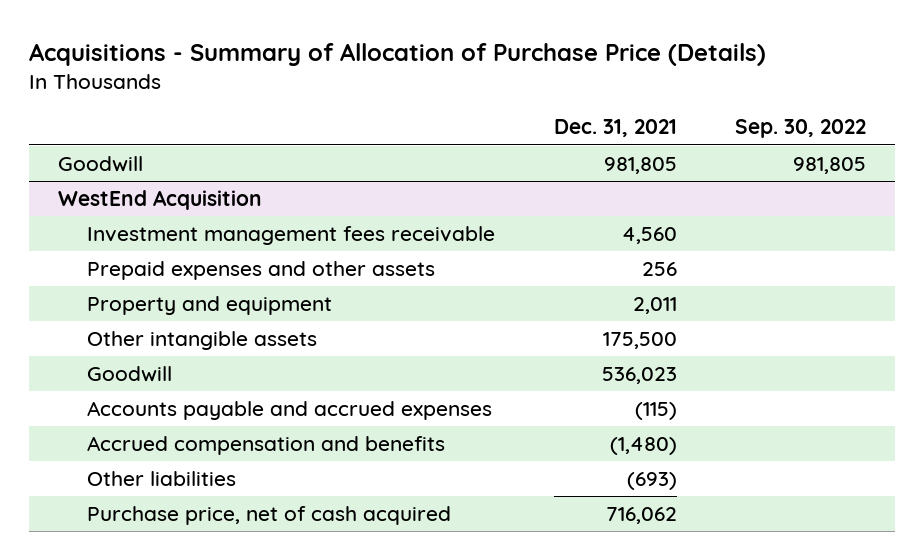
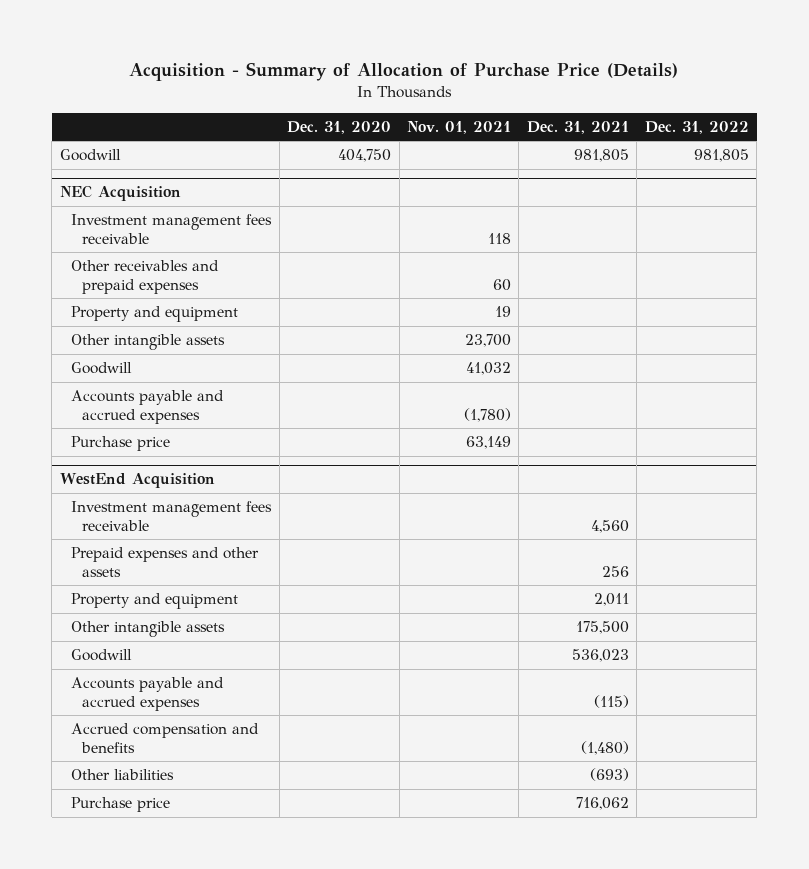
- Acquisitions - Summary of Allocation of Purchase Price (Details)
+ Acquisition - Summary of Allocation of Purchase Price (Details)
- | Dec. 31, 2021 | Sep. 30, 2022
+ | Dec. 31, 2020 | Nov. 01, 2021 | Dec. 31, 2021 | Dec. 31, 2022
+ NEC Acquisition
+ Investment management fees receivable | | 118 | |
+ Other receivables and prepaid expenses | | 60 | |
+ Property and equipment | | 19 | |
+ Other intangible assets | | 23,700 | |
+ Goodwill | | 41,032 | |
+ Accounts payable and accrued expenses | | (1,780) | |
+ Purchase price | | 63,149 | |
@ WestEnd Acquisition
- Purchase price, net of cash acquired | 716,062 |
+ Purchase price | | | 716,062 |

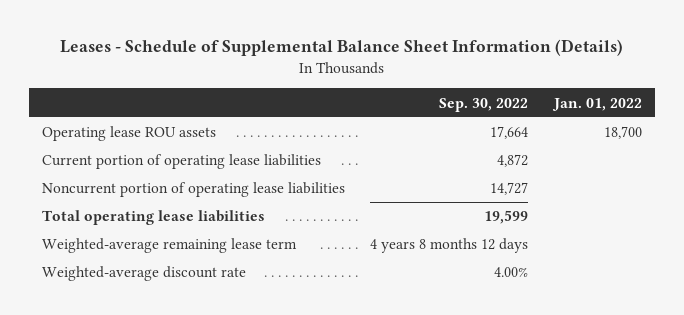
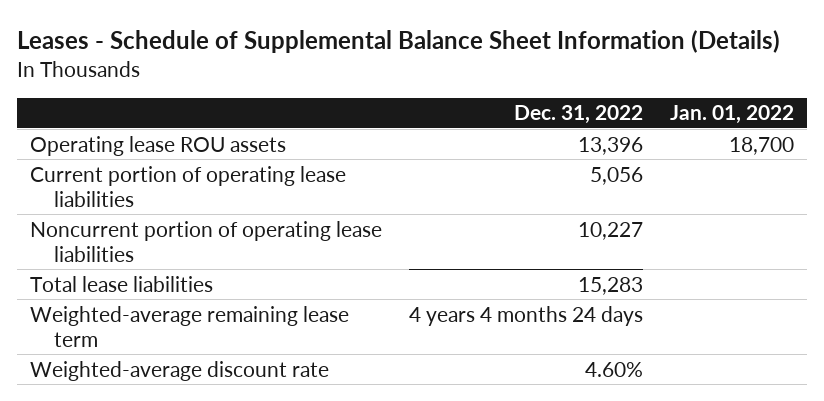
- | Sep. 30, 2022 | Jan. 01, 2022
+ | Dec. 31, 2022 | Jan. 01, 2022
- Total operating lease liabilities | 19,599 |
+ Total lease liabilities | 15,283 |

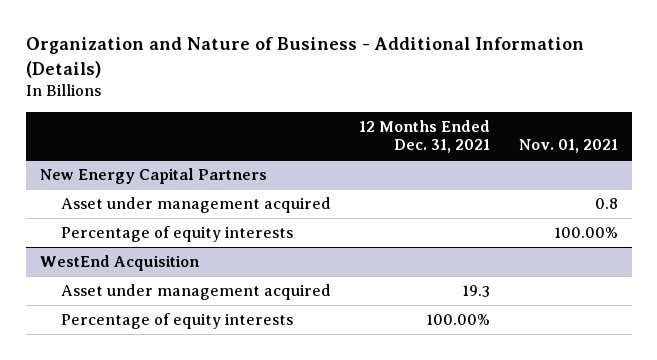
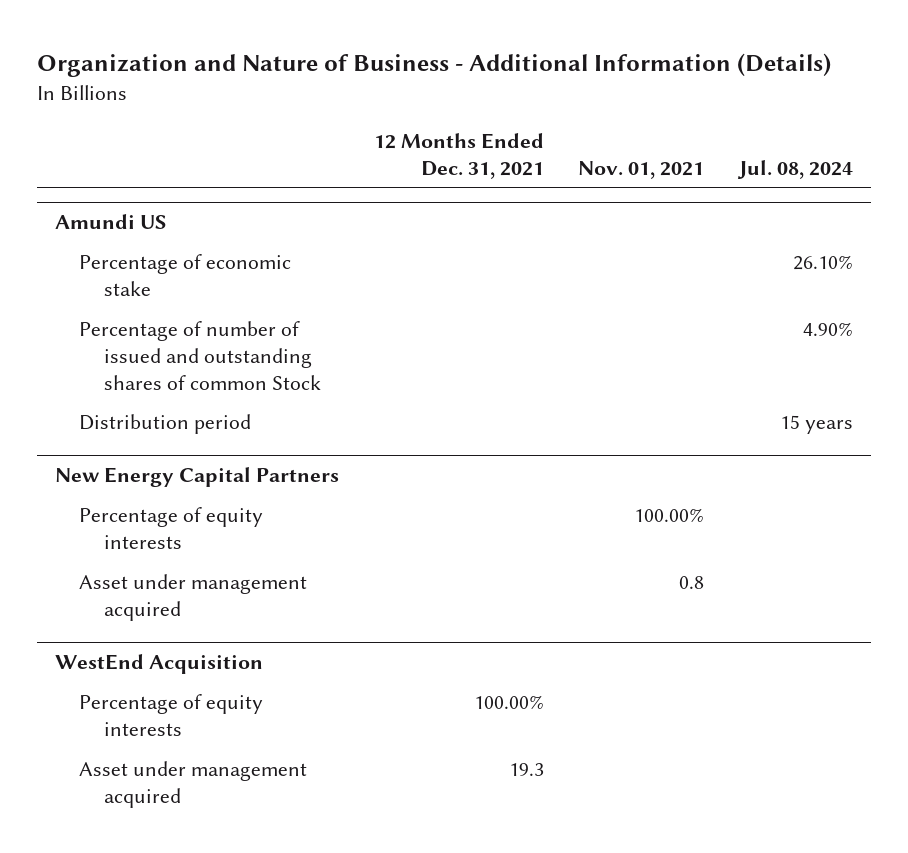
- | 12 Months Ended Dec. 31, 2021 | Nov. 01, 2021
+ | 12 Months Ended Dec. 31, 2021 | Nov. 01, 2021 | Jul. 08, 2024
+ Amundi US
+ Percentage of economic stake | | | 26.10%
+ Percentage of number of issued and outstanding shares of common Stock | | | 4.90%
+ Distribution period | | | 15 years
@ New Energy Capital Partners
moved down: Asset under management acquired | | 0.8 |
@ WestEnd Acquisition
moved down: Asset under management acquired | 19.3 | |

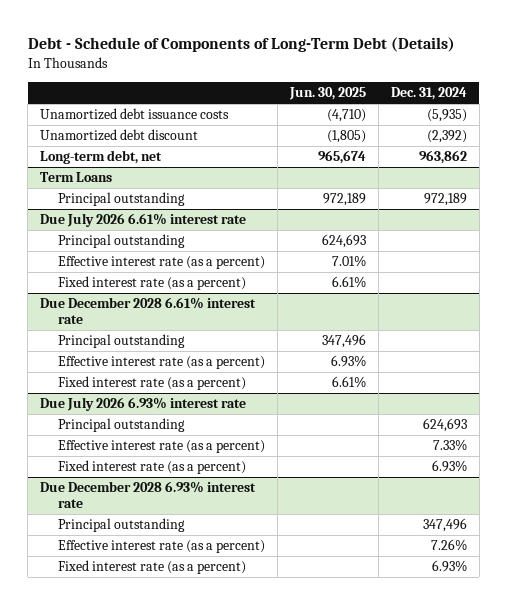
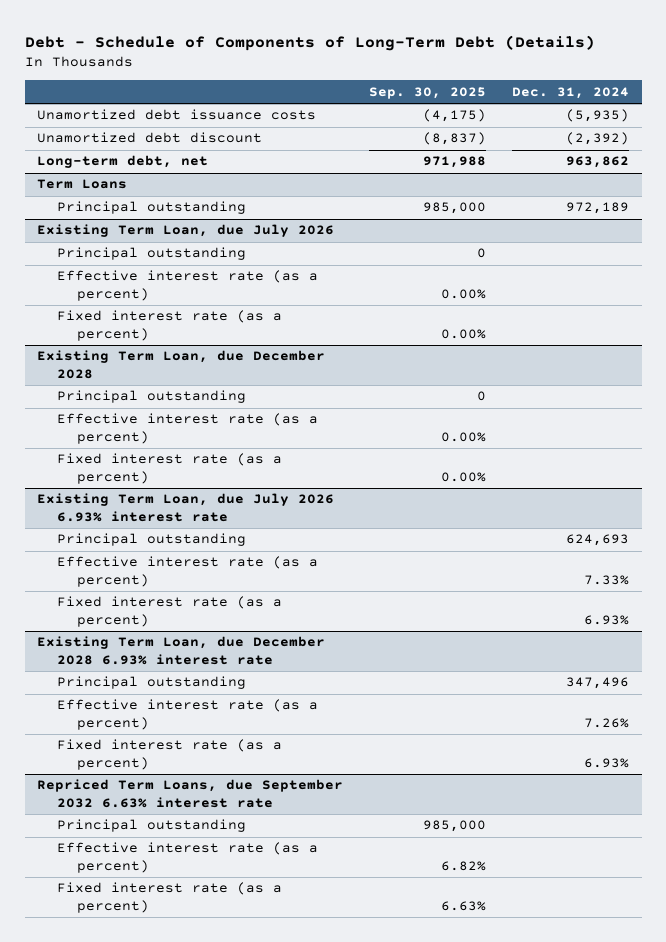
- | Jun. 30, 2025 | Dec. 31, 2024
+ | Sep. 30, 2025 | Dec. 31, 2024
- Due July 2026 6.61% interest rate
- Principal outstanding | 624,693 |
- Effective interest rate (as a percent) | 7.01% |
- Fixed interest rate (as a percent) | 6.61% |
- Due December 2028 6.61% interest rate
- Principal outstanding | 347,496 |
- Effective interest rate (as a percent) | 6.93% |
- Fixed interest rate (as a percent) | 6.61% |
- Due July 2026 6.93% interest rate
+ Existing Term Loan, due July 2026
+ Principal outstanding | 0 |
+ Effective interest rate (as a percent) | 0.00% |
+ Fixed interest rate (as a percent) | 0.00% |
+ Existing Term Loan, due December 2028
+ Principal outstanding | 0 |
+ Effective interest rate (as a percent) | 0.00% |
+ Fixed interest rate (as a percent) | 0.00% |
+ Existing Term Loan, due July 2026 6.93% interest rate
- Due December 2028 6.93% interest rate
+ Existing Term Loan, due December 2028 6.93% interest rate
+ Repriced Term Loans, due September 2032 6.63% interest rate
+ Principal outstanding | 985,000 |
+ Effective interest rate (as a percent) | 6.82% |
+ Fixed interest rate (as a percent) | 6.63% |

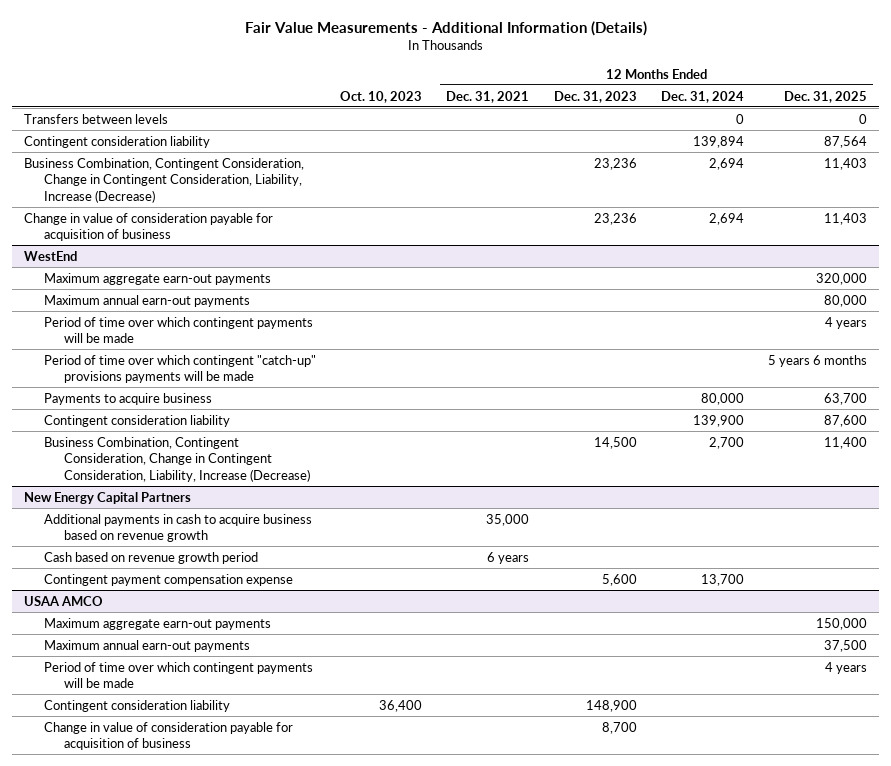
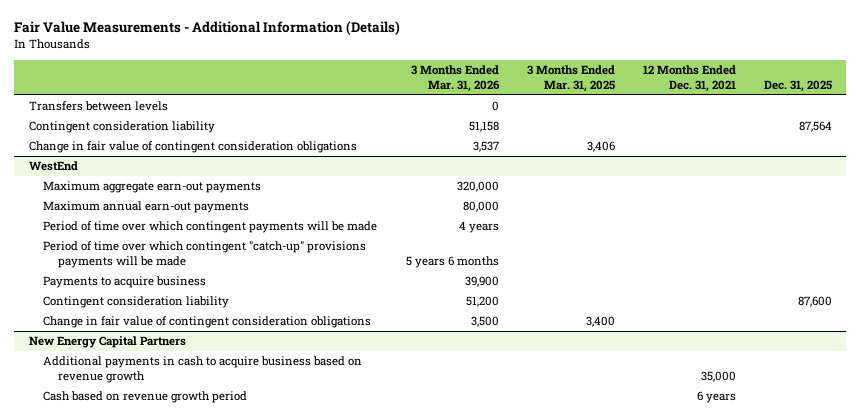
- | Oct. 10, 2023 | 12 Months Ended Dec. 31, 2021 | 12 Months Ended Dec. 31, 2023 | 12 Months Ended Dec. 31, 2024 | 12 Months Ended Dec. 31, 2025
+ | 3 Months Ended Mar. 31, 2026 | 3 Months Ended Mar. 31, 2025 | 12 Months Ended Dec. 31, 2021 | Dec. 31, 2025
- Business Combination, Contingent Consideration, Change in Contingent Consideration, Liability, Increase (Decrease) | | | 23,236 | 2,694 | 11,403
- Change in value of consideration payable for acquisition of business | | | 23,236 | 2,694 | 11,403
+ Change in fair value of contingent consideration obligations | 3,537 | 3,406 | |
@ WestEnd
- Business Combination, Contingent Consideration, Change in Contingent Consideration, Liability, Increase (Decrease) | | | 14,500 | 2,700 | 11,400
+ Change in fair value of contingent consideration obligations | 3,500 | 3,400 | |
@ New Energy Capital Partners
- Contingent payment compensation expense | | | 5,600 | 13,700 |
- USAA AMCO
- Maximum aggregate earn-out payments | | | | | 150,000
- Maximum annual earn-out payments | | | | | 37,500
- Period of time over which contingent payments will be made | | | | | 4 years
- Contingent consideration liability | 36,400 | | 148,900 | |
- Change in value of consideration payable for acquisition of business | | | 8,700 | |

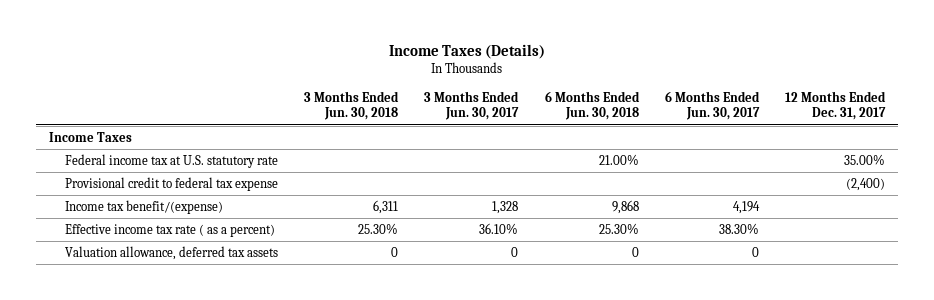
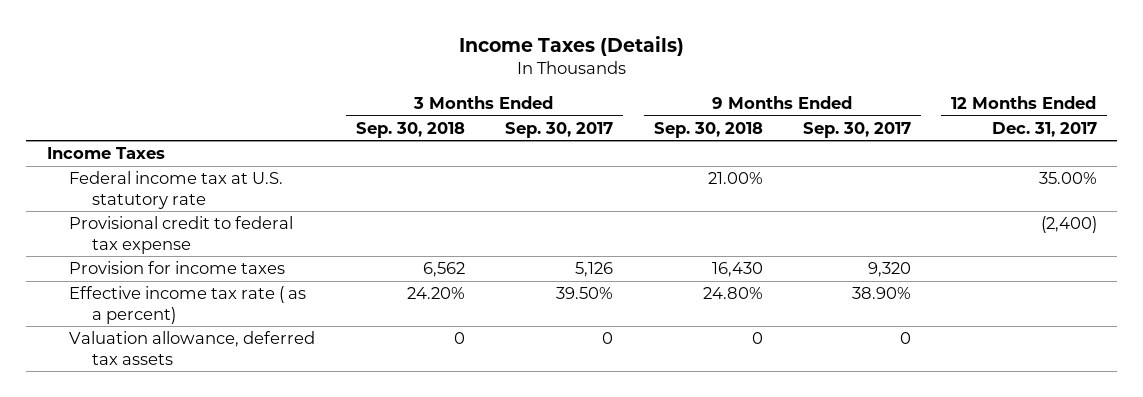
- | 3 Months Ended Jun. 30, 2018 | 3 Months Ended Jun. 30, 2017 | 6 Months Ended Jun. 30, 2018 | 6 Months Ended Jun. 30, 2017 | 12 Months Ended Dec. 31, 2017
+ | 3 Months Ended Sep. 30, 2018 | 3 Months Ended Sep. 30, 2017 | 9 Months Ended Sep. 30, 2018 | 9 Months Ended Sep. 30, 2017 | 12 Months Ended Dec. 31, 2017
- Income tax benefit/(expense) | 6,311 | 1,328 | 9,868 | 4,194 |
+ Provision for income taxes | 6,562 | 5,126 | 16,430 | 9,320 |

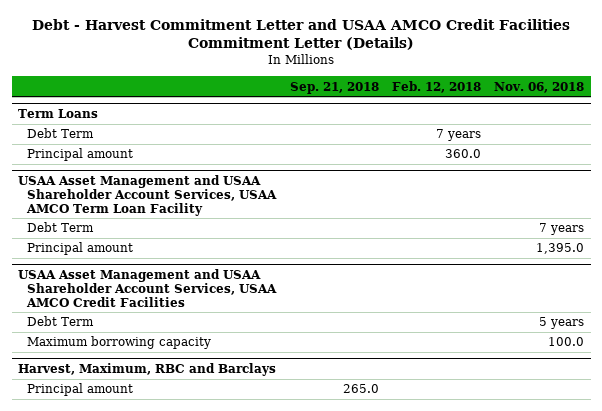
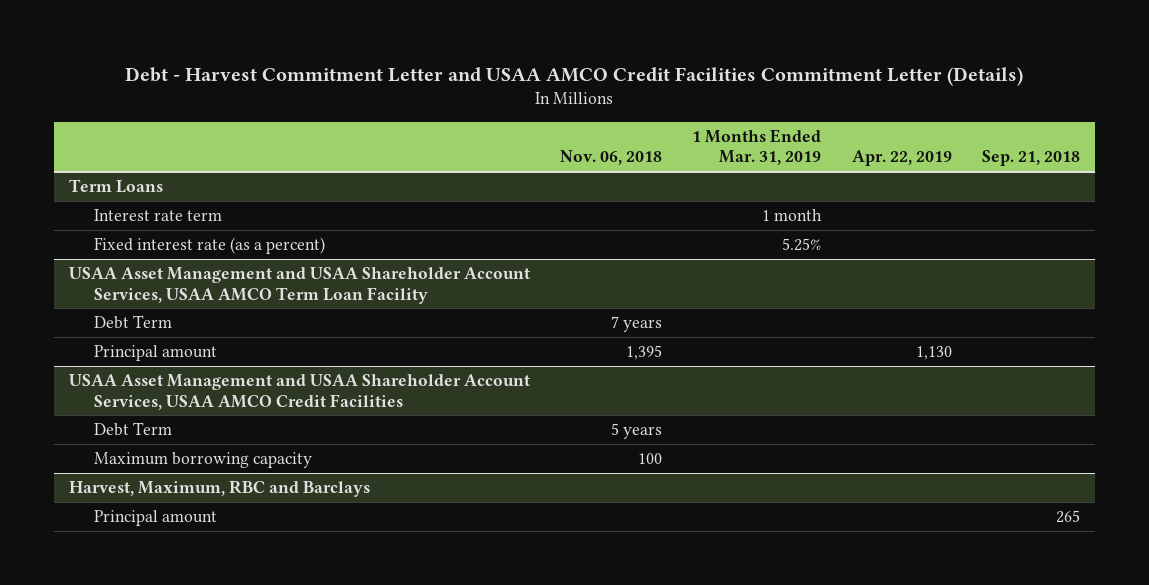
- | Sep. 21, 2018 | Feb. 12, 2018 | Nov. 06, 2018
+ | Nov. 06, 2018 | 1 Months Ended Mar. 31, 2019 | Apr. 22, 2019 | Sep. 21, 2018
@ Term Loans
- Debt Term | | 7 years |
- Principal amount | | 360.0 |
+ Interest rate term | | 1 month | |
+ Fixed interest rate (as a percent) | | 5.25% | |
@ USAA Asset Management and USAA Shareholder Account Services, USAA AMCO Term Loan Facility
- Principal amount | | | 1,395.0
+ Principal amount | 1,395 | | 1,130 |
@ USAA Asset Management and USAA Shareholder Account Services, USAA AMCO Credit Facilities
- Maximum borrowing capacity | | | 100.0
+ Maximum borrowing capacity | 100 | | |
@ Harvest, Maximum, RBC and Barclays
- Principal amount | 265.0 | |
+ Principal amount | | | | 265

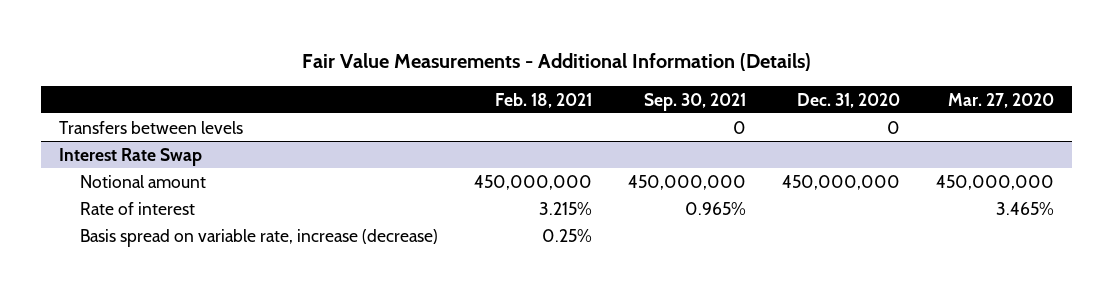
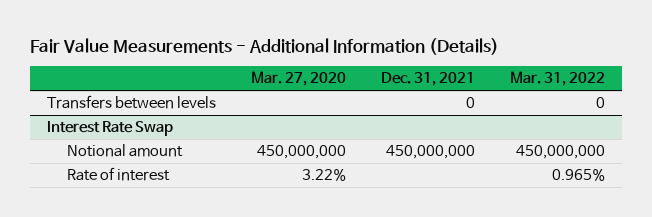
- | Feb. 18, 2021 | Sep. 30, 2021 | Dec. 31, 2020 | Mar. 27, 2020
+ | Mar. 27, 2020 | Dec. 31, 2021 | Mar. 31, 2022
@ Interest Rate Swap
- Rate of interest | 3.215% | 0.965% | | 3.465%
- Basis spread on variable rate, increase (decrease) | 0.25% | | |
+ Rate of interest | 3.22% | | 0.965%

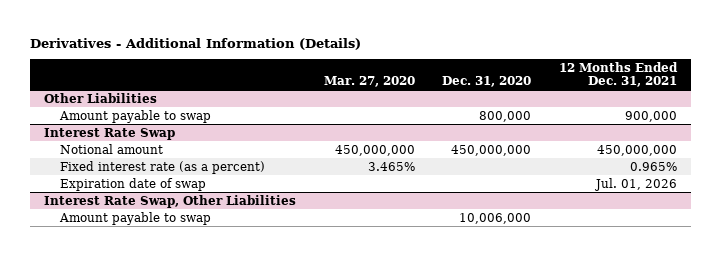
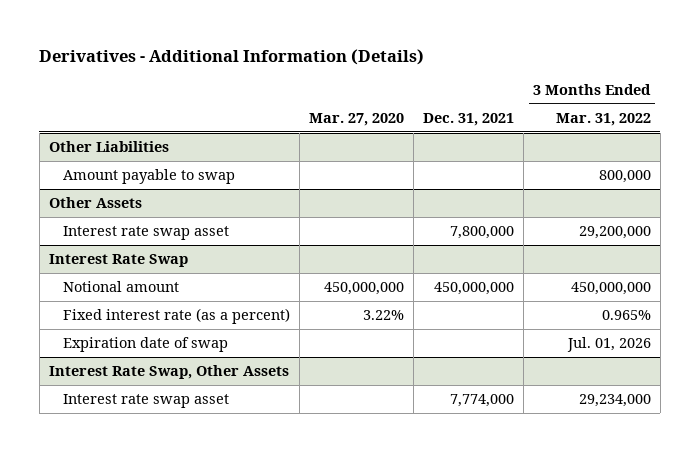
- | Mar. 27, 2020 | Dec. 31, 2020 | 12 Months Ended Dec. 31, 2021
+ | Mar. 27, 2020 | Dec. 31, 2021 | 3 Months Ended Mar. 31, 2022
+ Other Assets
+ Interest rate swap asset | | 7,800,000 | 29,200,000
@ Interest Rate Swap
- Fixed interest rate (as a percent) | 3.465% | | 0.965%
+ Fixed interest rate (as a percent) | 3.22% | | 0.965%
- Interest Rate Swap, Other Liabilities
- Amount payable to swap | | 10,006,000 |
+ Interest Rate Swap, Other Assets
+ Interest rate swap asset | | 7,774,000 | 29,234,000

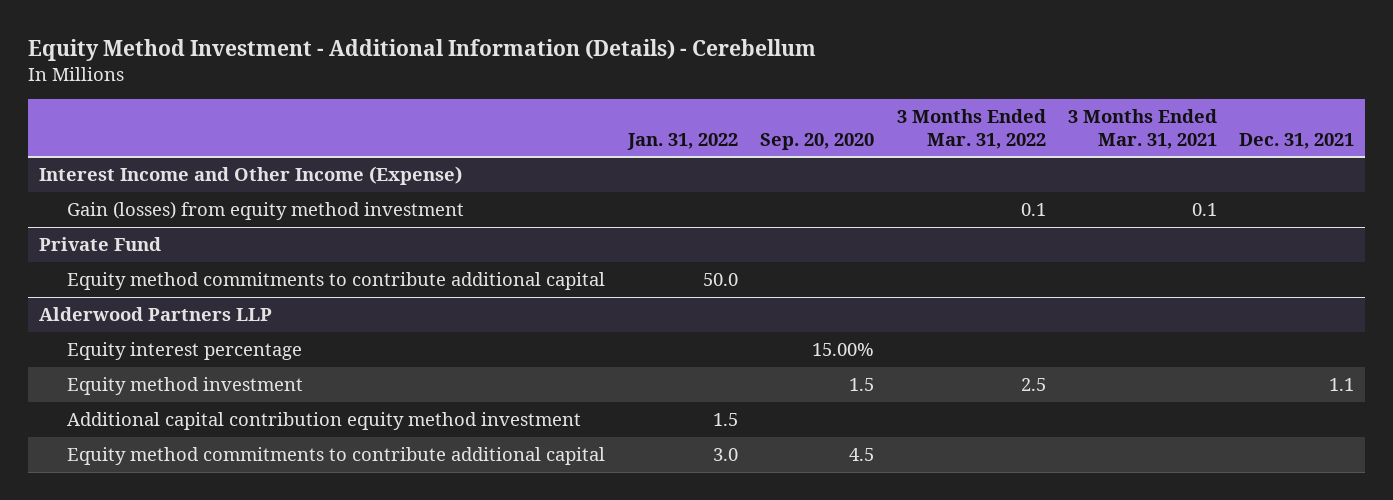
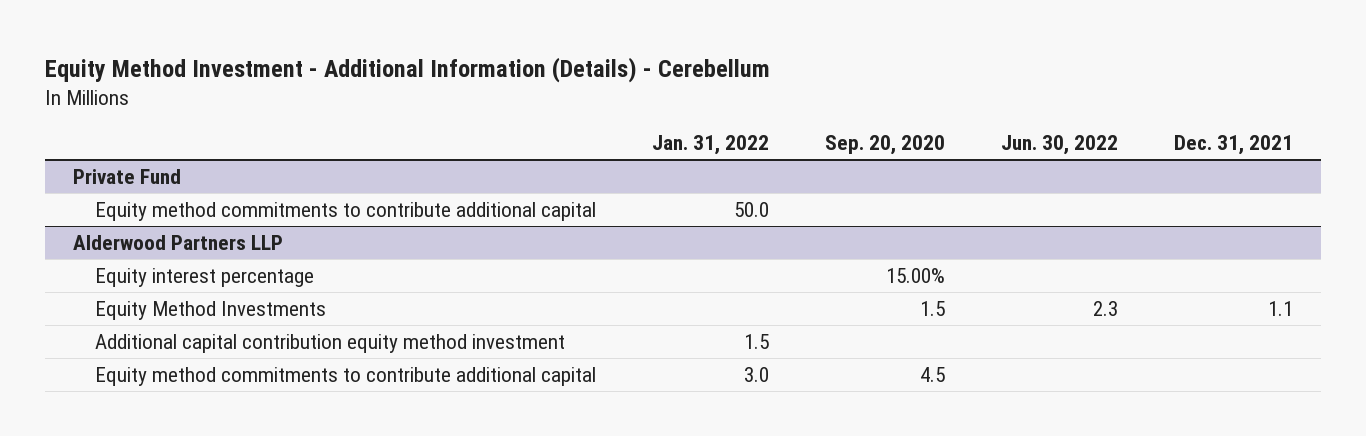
- | Jan. 31, 2022 | Sep. 20, 2020 | 3 Months Ended Mar. 31, 2022 | 3 Months Ended Mar. 31, 2021 | Dec. 31, 2021
+ | Jan. 31, 2022 | Sep. 20, 2020 | Jun. 30, 2022 | Dec. 31, 2021
- Interest Income and Other Income (Expense)
- Gain (losses) from equity method investment | | | 0.1 | 0.1 |
@ Alderwood Partners LLP
- Equity method investment | | 1.5 | 2.5 | | 1.1
+ Equity Method Investments | | 1.5 | 2.3 | 1.1

